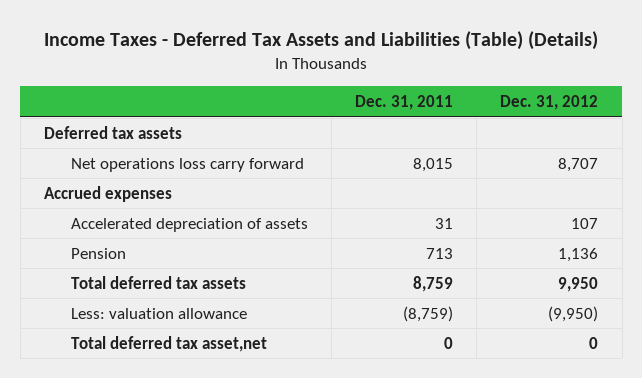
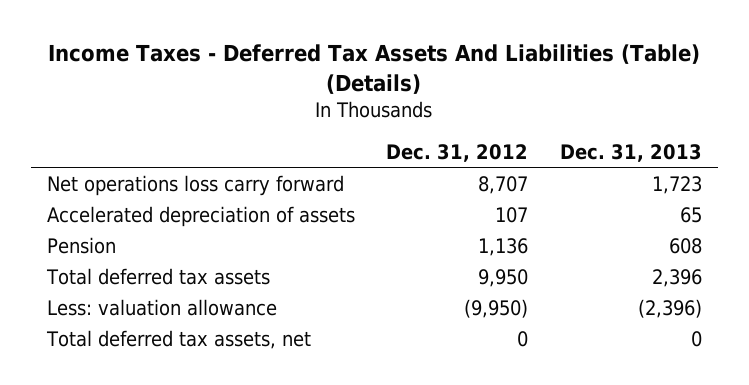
- Income Taxes - Deferred Tax Assets and Liabilities (Table) (Details)
+ Income Taxes - Deferred Tax Assets And Liabilities (Table) (Details)
- | Dec. 31, 2011 | Dec. 31, 2012
+ | Dec. 31, 2012 | Dec. 31, 2013
- Deferred tax assets
- Accrued expenses
- Total deferred tax asset,net | 0 | 0
+ Total deferred tax assets, net | 0 | 0

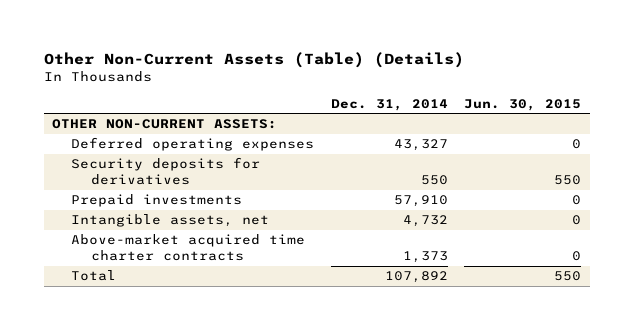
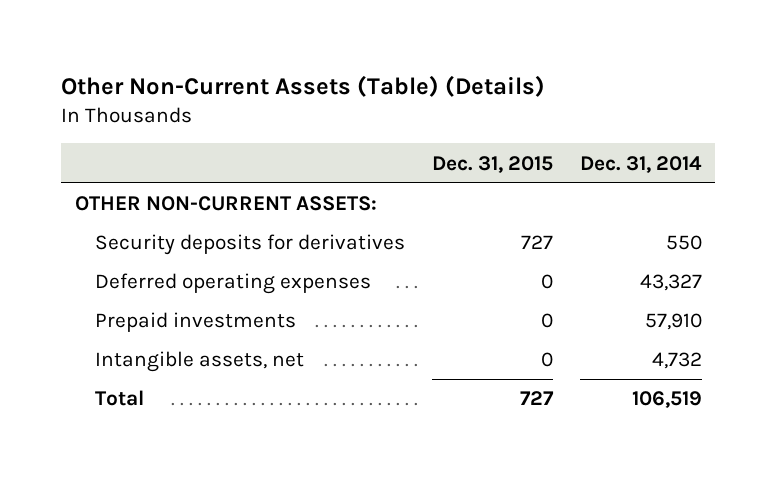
- | Dec. 31, 2014 | Jun. 30, 2015
+ | Dec. 31, 2015 | Dec. 31, 2014
moved down: Deferred operating expenses | 0 | 43,327
- Above-market acquired time charter contracts | 1,373 | 0
- Total | 107,892 | 550
+ Total | 727 | 106,519

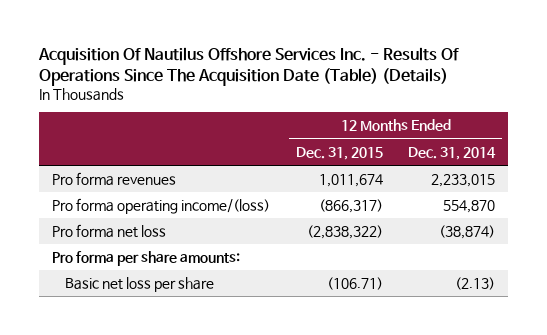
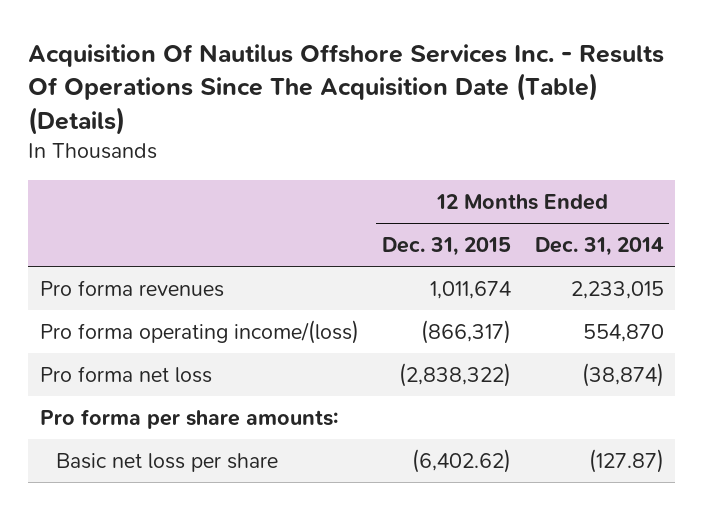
- Basic net loss per share | (106.71) | (2.13)
+ Basic net loss per share | (6,402.62) | (127.87)

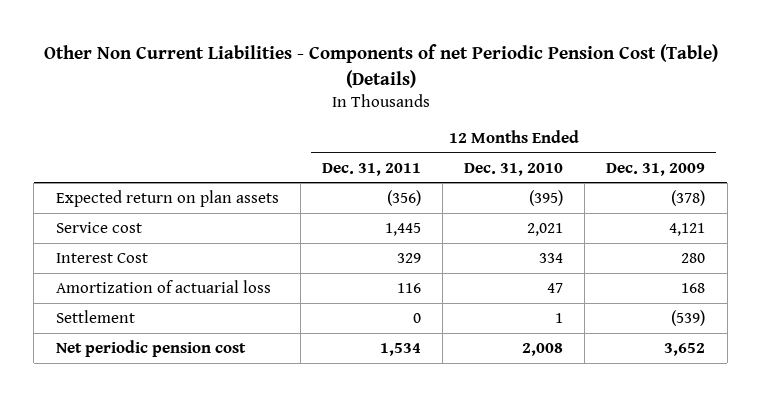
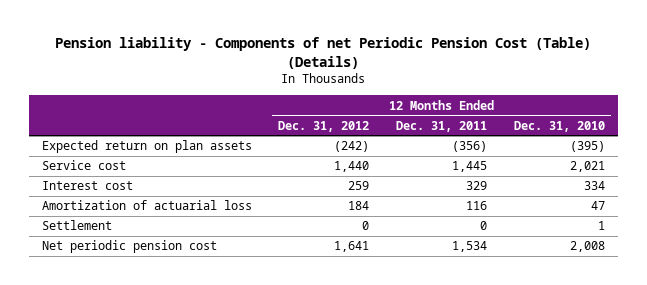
- Other Non Current Liabilities - Components of net Periodic Pension Cost (Table) (Details)
+ Pension liability - Components of net Periodic Pension Cost (Table) (Details)
- | 12 Months Ended Dec. 31, 2011 | 12 Months Ended Dec. 31, 2010 | 12 Months Ended Dec. 31, 2009
+ | 12 Months Ended Dec. 31, 2012 | 12 Months Ended Dec. 31, 2011 | 12 Months Ended Dec. 31, 2010
- Interest Cost | 329 | 334 | 280
+ Interest cost | 259 | 329 | 334

